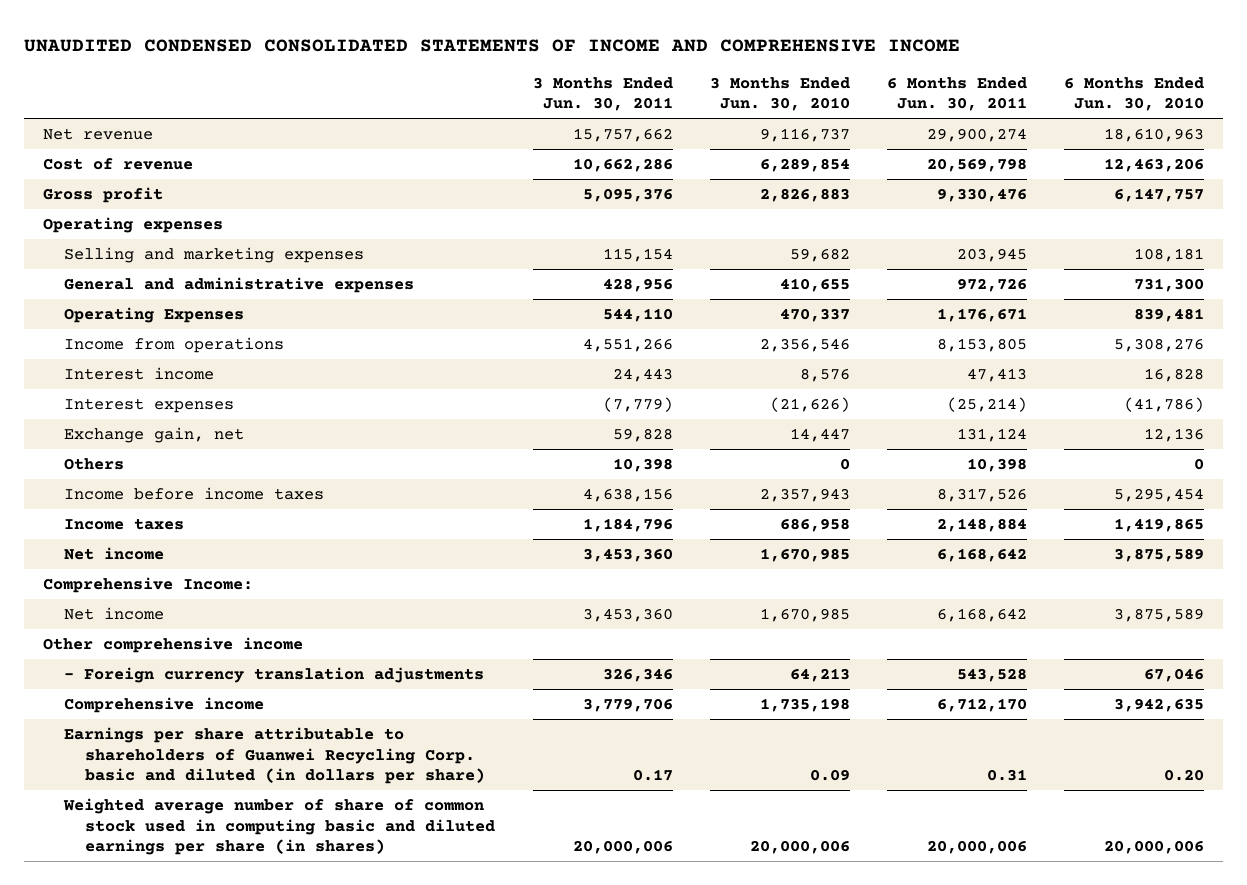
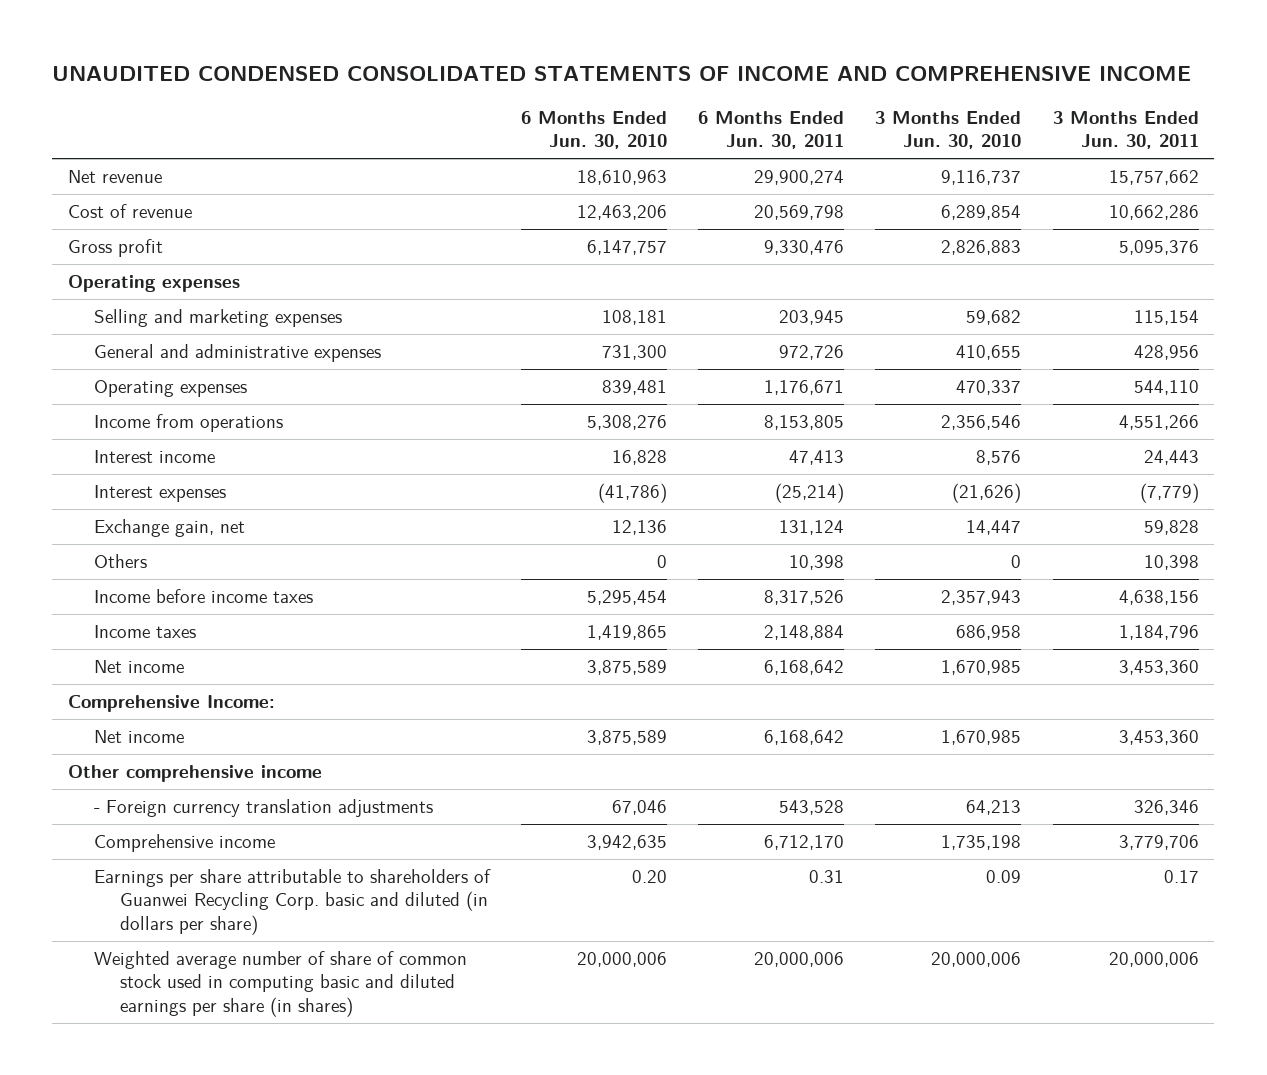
- | 3 Months Ended Jun. 30, 2011 | 3 Months Ended Jun. 30, 2010 | 6 Months Ended Jun. 30, 2011 | 6 Months Ended Jun. 30, 2010
+ | 6 Months Ended Jun. 30, 2010 | 6 Months Ended Jun. 30, 2011 | 3 Months Ended Jun. 30, 2010 | 3 Months Ended Jun. 30, 2011
- Operating Expenses | 544,110 | 470,337 | 1,176,671 | 839,481
+ Operating expenses | 839,481 | 1,176,671 | 470,337 | 544,110

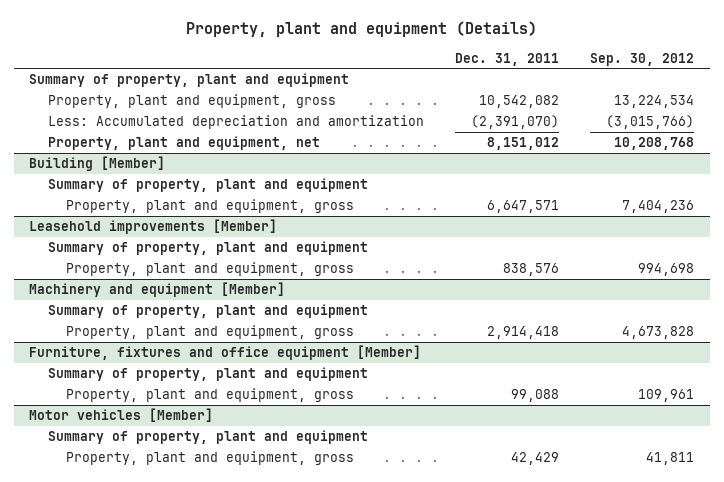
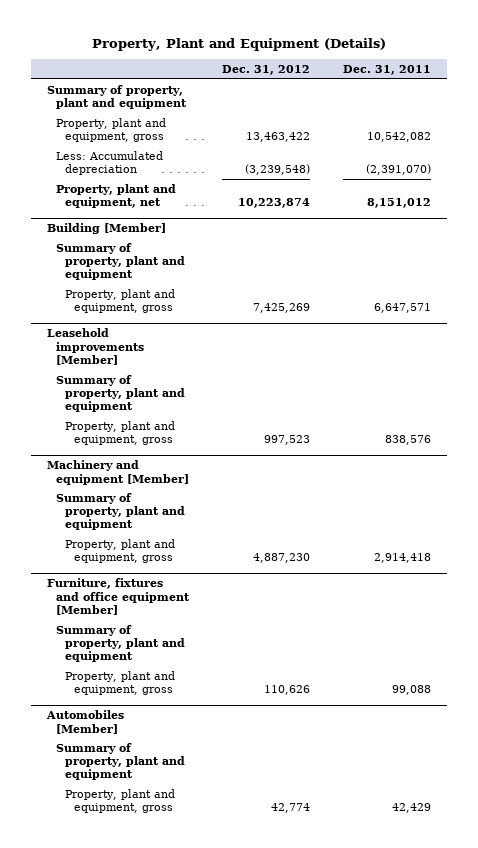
- Property, plant and equipment (Details)
+ Property, Plant and Equipment (Details)
- | Dec. 31, 2011 | Sep. 30, 2012
+ | Dec. 31, 2012 | Dec. 31, 2011
- Less: Accumulated depreciation and amortization | (2,391,070) | (3,015,766)
+ Less: Accumulated depreciation | (3,239,548) | (2,391,070)
- Motor vehicles [Member]
+ Automobiles [Member]

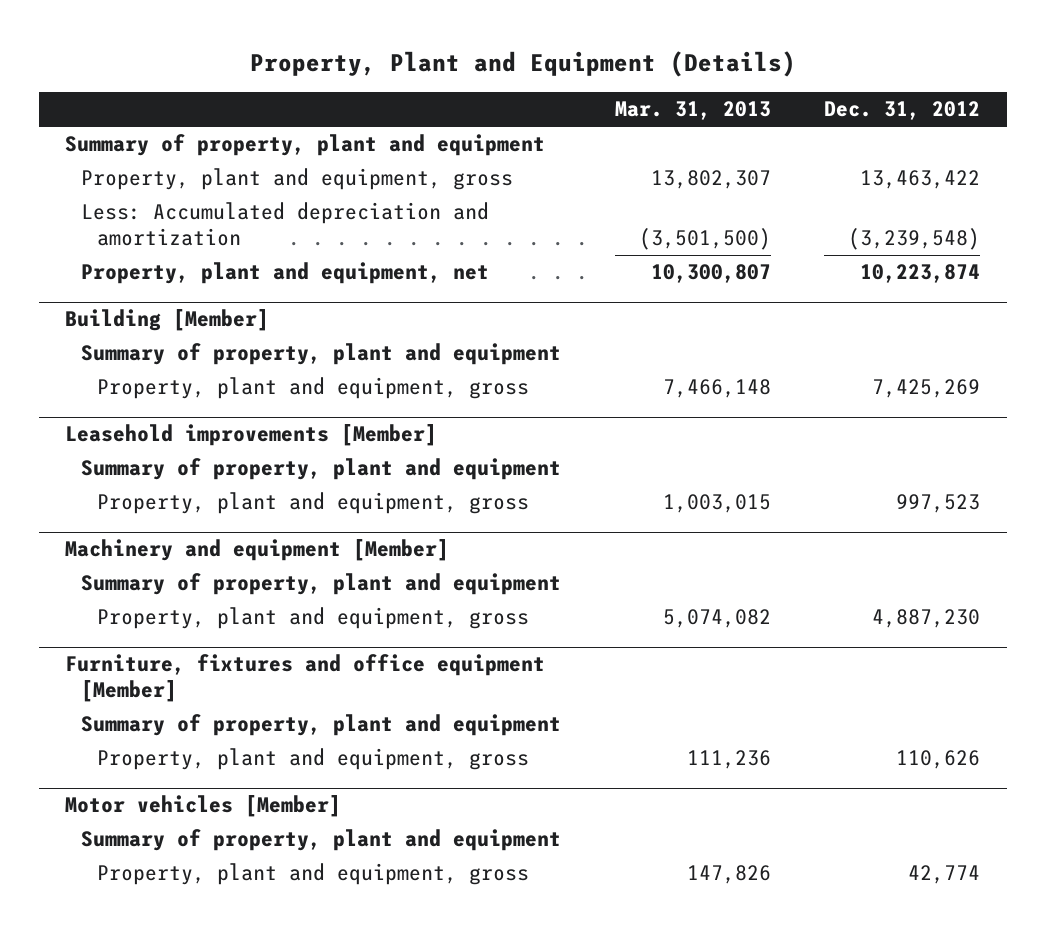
- | Dec. 31, 2012 | Dec. 31, 2011
+ | Mar. 31, 2013 | Dec. 31, 2012
- Less: Accumulated depreciation | (3,239,548) | (2,391,070)
+ Less: Accumulated depreciation and amortization | (3,501,500) | (3,239,548)
- Automobiles [Member]
+ Motor vehicles [Member]

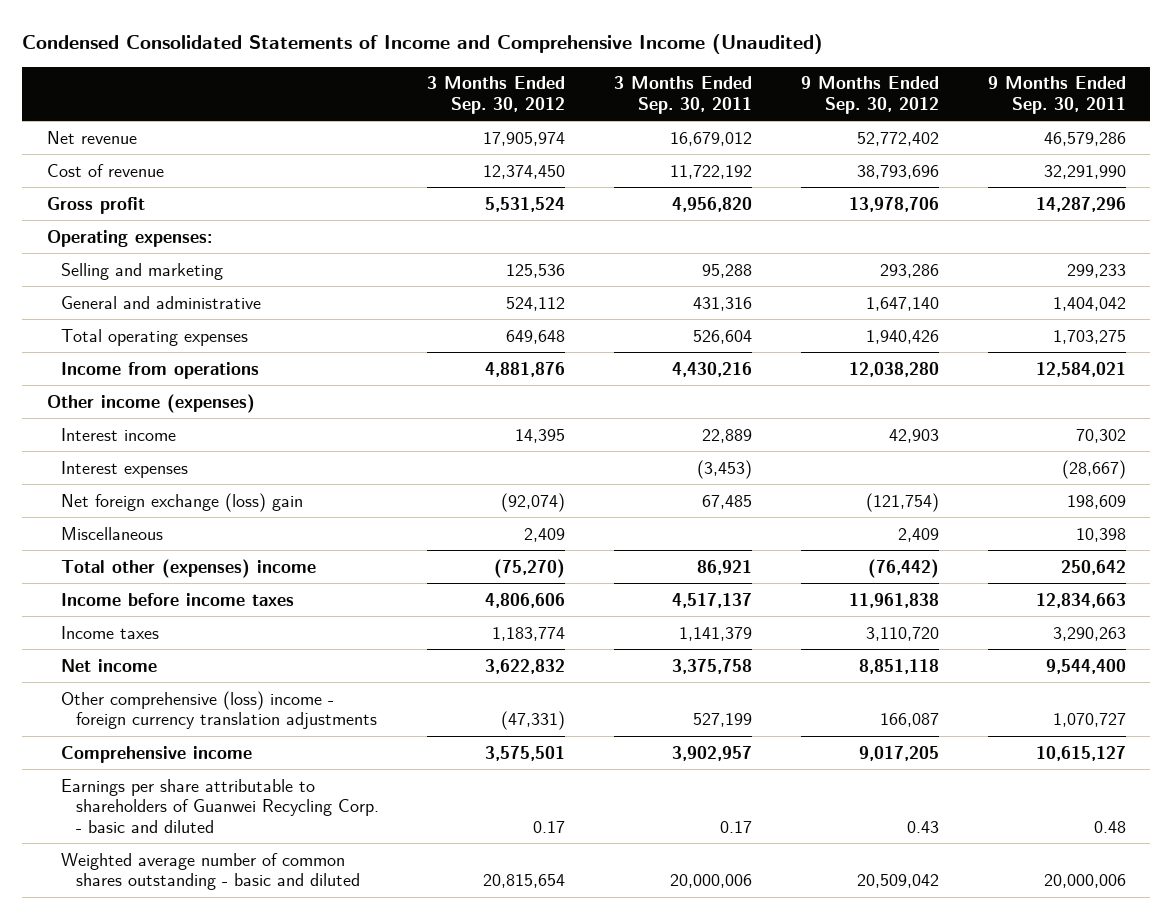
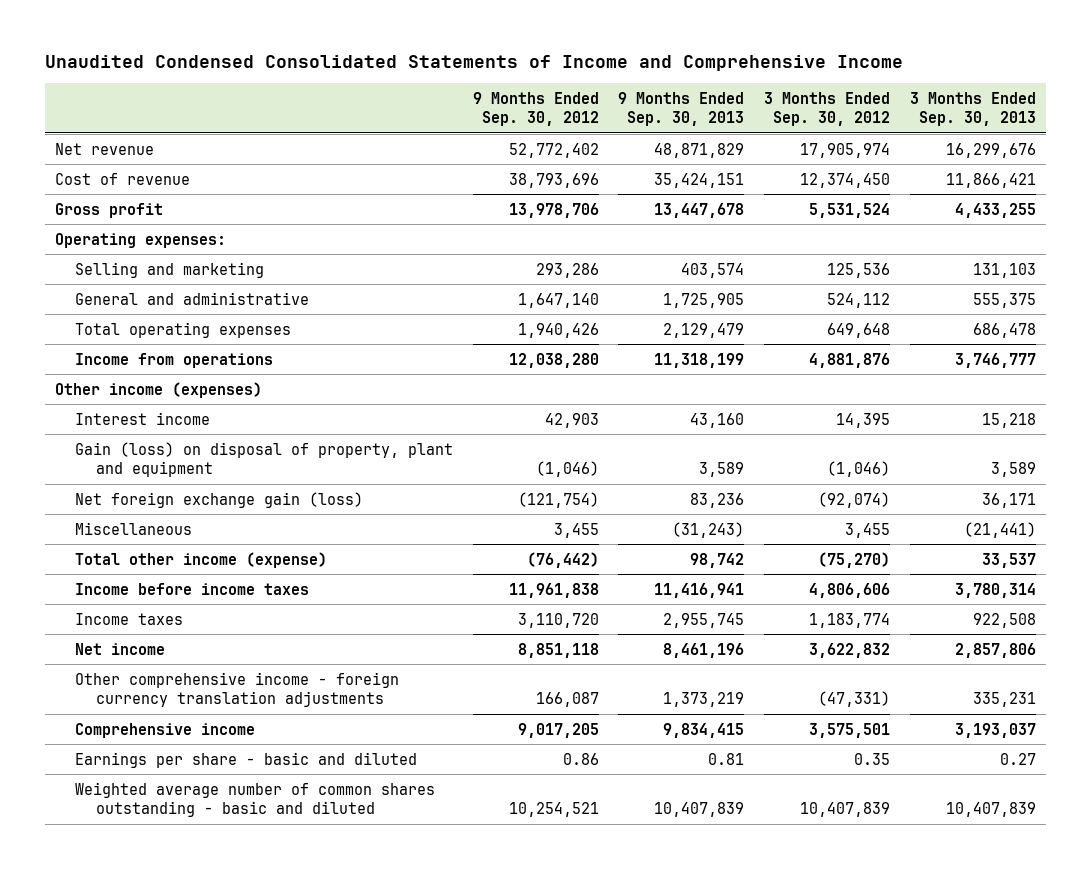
- Condensed Consolidated Statements of Income and Comprehensive Income (Unaudited)
+ Unaudited Condensed Consolidated Statements of Income and Comprehensive Income
- | 3 Months Ended Sep. 30, 2012 | 3 Months Ended Sep. 30, 2011 | 9 Months Ended Sep. 30, 2012 | 9 Months Ended Sep. 30, 2011
+ | 9 Months Ended Sep. 30, 2012 | 9 Months Ended Sep. 30, 2013 | 3 Months Ended Sep. 30, 2012 | 3 Months Ended Sep. 30, 2013
- Interest expenses | | (3,453) | | (28,667)
- Net foreign exchange (loss) gain | (92,074) | 67,485 | (121,754) | 198,609
- Miscellaneous | 2,409 | | 2,409 | 10,398
- Total other (expenses) income | (75,270) | 86,921 | (76,442) | 250,642
+ Gain (loss) on disposal of property, plant and equipment | (1,046) | 3,589 | (1,046) | 3,589
+ Net foreign exchange gain (loss) | (121,754) | 83,236 | (92,074) | 36,171
+ Miscellaneous | 3,455 | (31,243) | 3,455 | (21,441)
+ Total other income (expense) | (76,442) | 98,742 | (75,270) | 33,537
- Other comprehensive (loss) income - foreign currency translation adjustments | (47,331) | 527,199 | 166,087 | 1,070,727
+ Other comprehensive income - foreign currency translation adjustments | 166,087 | 1,373,219 | (47,331) | 335,231
- Earnings per share attributable to shareholders of Guanwei Recycling Corp. - basic and diluted | 0.17 | 0.17 | 0.43 | 0.48
- Weighted average number of common shares outstanding - basic and diluted | 20,815,654 | 20,000,006 | 20,509,042 | 20,000,006
+ Earnings per share - basic and diluted | 0.86 | 0.81 | 0.35 | 0.27
+ Weighted average number of common shares outstanding - basic and diluted | 10,254,521 | 10,407,839 | 10,407,839 | 10,407,839

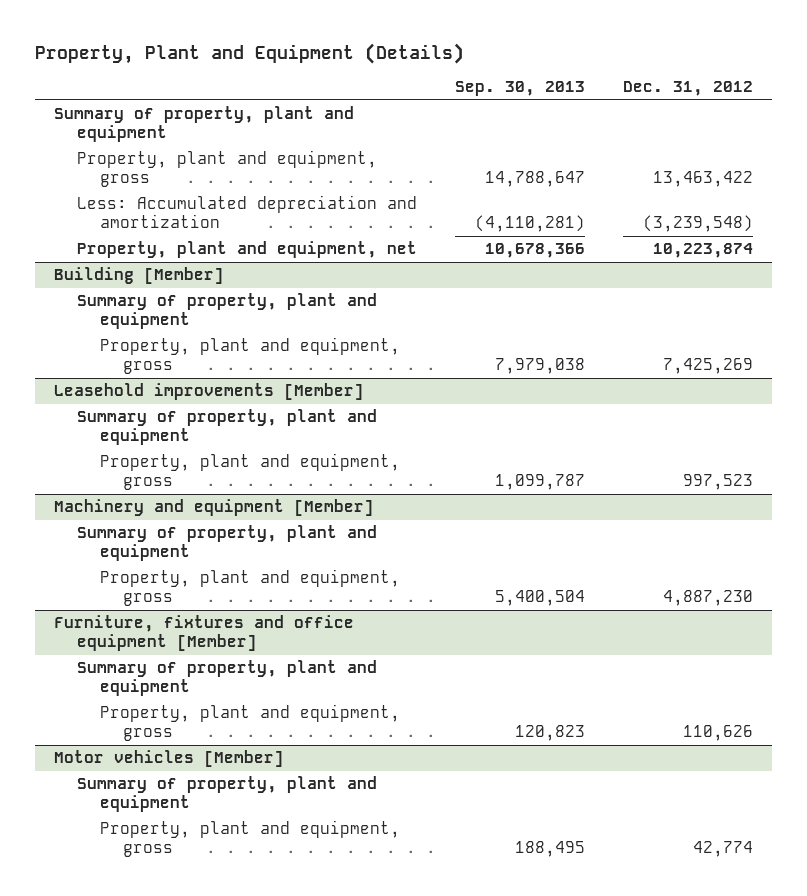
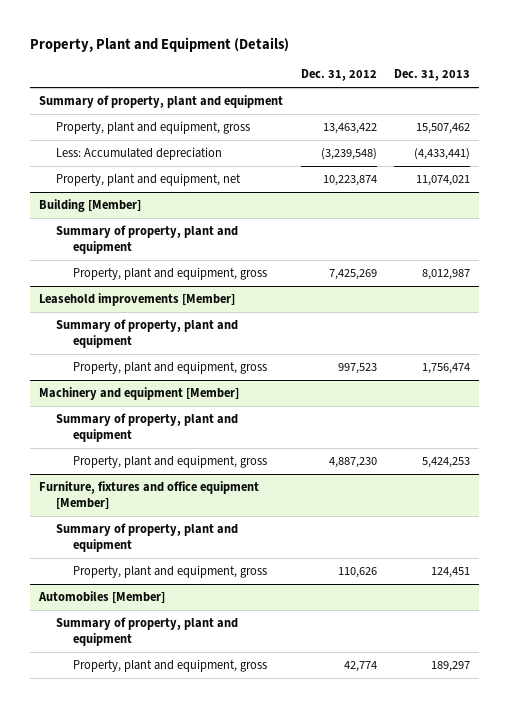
- | Sep. 30, 2013 | Dec. 31, 2012
+ | Dec. 31, 2012 | Dec. 31, 2013
- Less: Accumulated depreciation and amortization | (4,110,281) | (3,239,548)
+ Less: Accumulated depreciation | (3,239,548) | (4,433,441)
- Motor vehicles [Member]
+ Automobiles [Member]

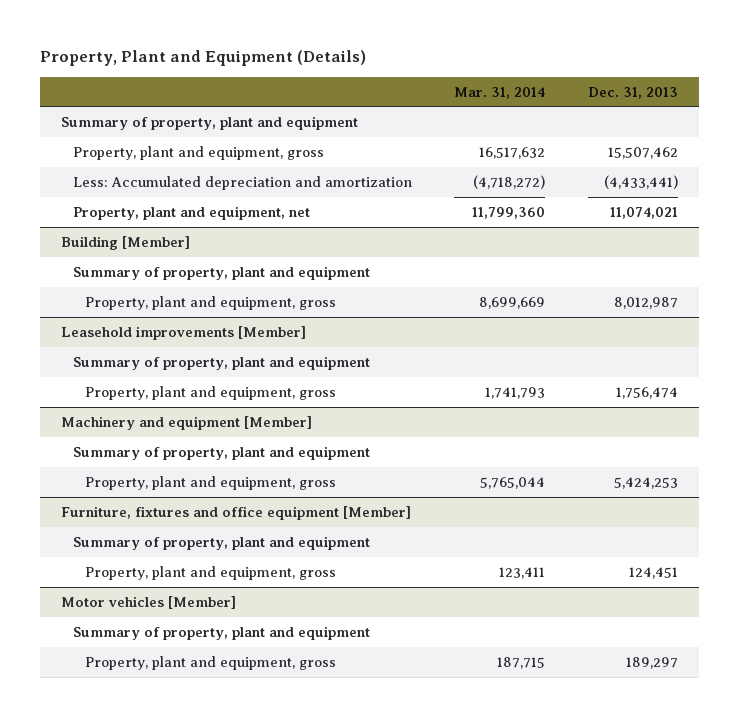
- | Dec. 31, 2012 | Dec. 31, 2013
+ | Mar. 31, 2014 | Dec. 31, 2013
- Less: Accumulated depreciation | (3,239,548) | (4,433,441)
+ Less: Accumulated depreciation and amortization | (4,718,272) | (4,433,441)
- Automobiles [Member]
+ Motor vehicles [Member]

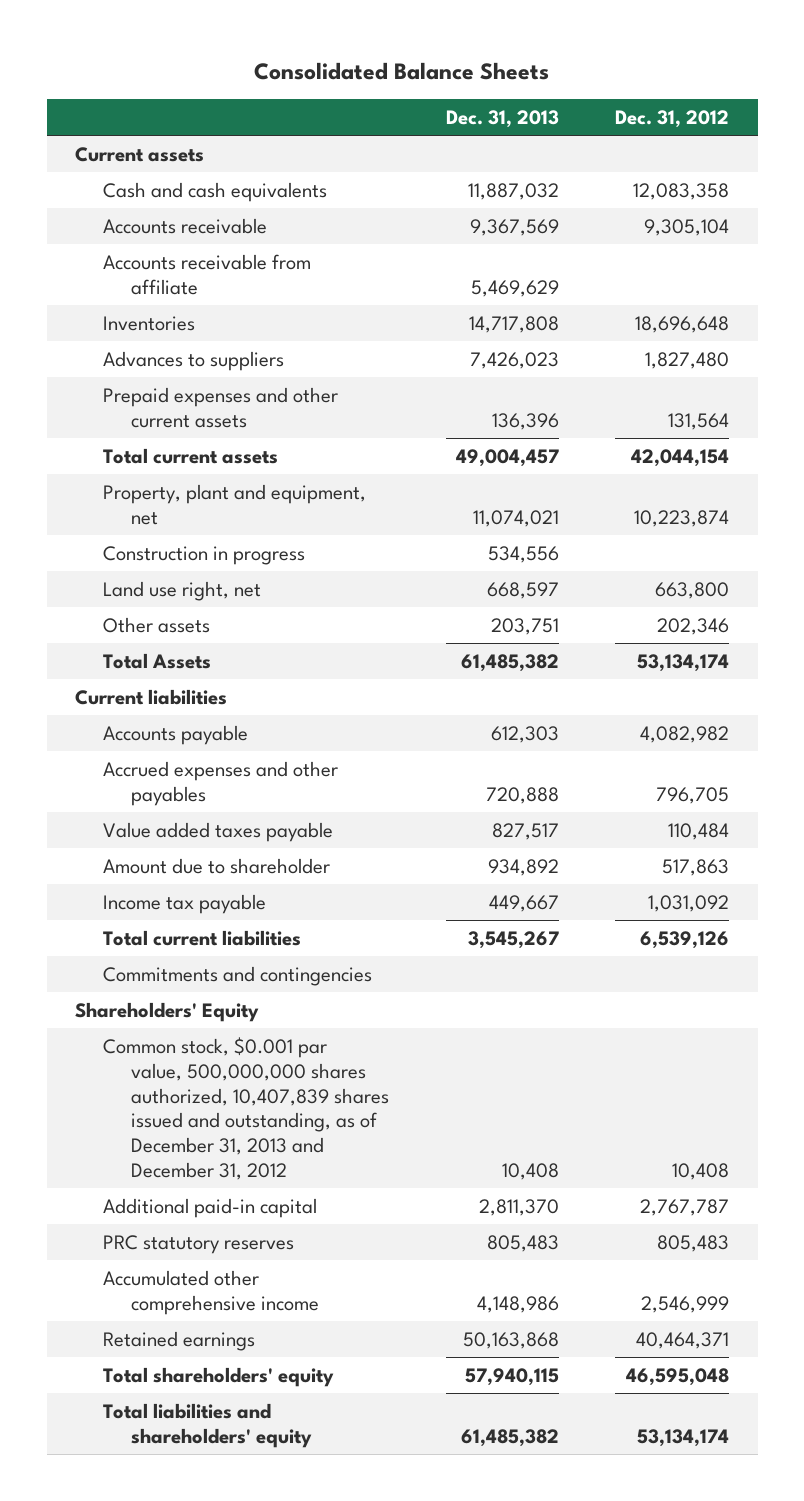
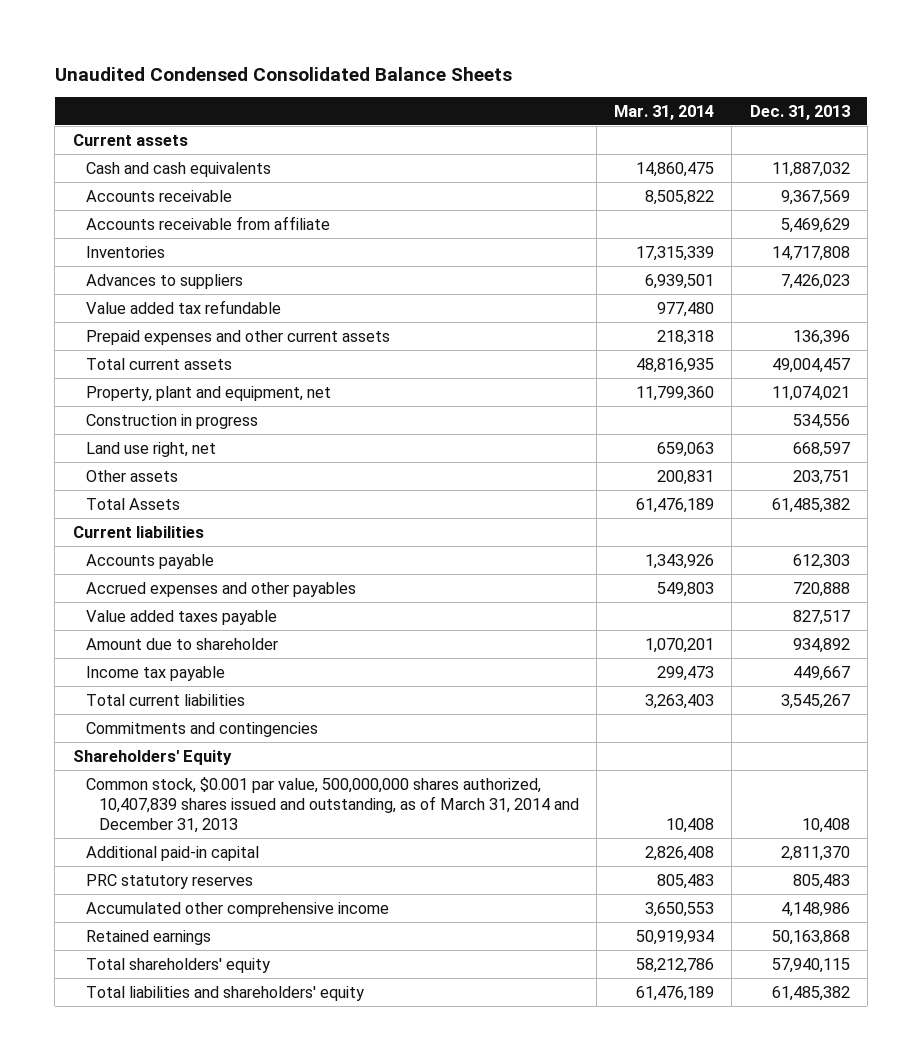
- Consolidated Balance Sheets
+ Unaudited Condensed Consolidated Balance Sheets
- | Dec. 31, 2013 | Dec. 31, 2012
+ | Mar. 31, 2014 | Dec. 31, 2013
+ Value added tax refundable | 977,480 |
- Common stock, $0.001 par value, 500,000,000 shares authorized, 10,407,839 shares issued and outstanding, as of December 31, 2013 and December 31, 2012 | 10,408 | 10,408
+ Common stock, $0.001 par value, 500,000,000 shares authorized, 10,407,839 shares issued and outstanding, as of March 31, 2014 and December 31, 2013 | 10,408 | 10,408

